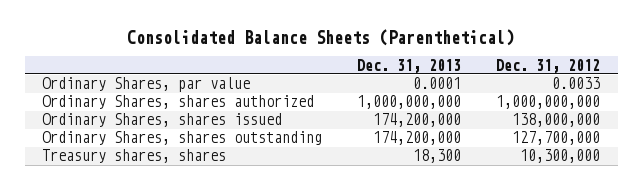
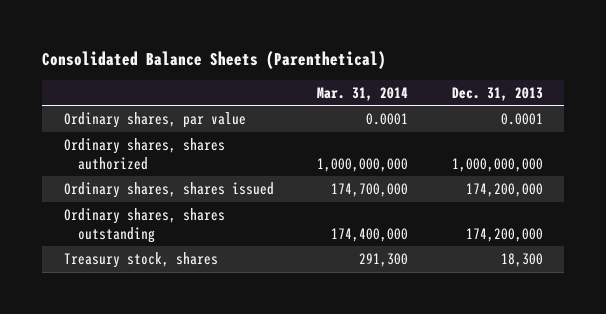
- | Dec. 31, 2013 | Dec. 31, 2012
+ | Mar. 31, 2014 | Dec. 31, 2013
- Ordinary Shares, par value | 0.0001 | 0.0033
- Ordinary Shares, shares authorized | 1,000,000,000 | 1,000,000,000
- Ordinary Shares, shares issued | 174,200,000 | 138,000,000
- Ordinary Shares, shares outstanding | 174,200,000 | 127,700,000
- Treasury shares, shares | 18,300 | 10,300,000
+ Ordinary shares, par value | 0.0001 | 0.0001
+ Ordinary shares, shares authorized | 1,000,000,000 | 1,000,000,000
+ Ordinary shares, shares issued | 174,700,000 | 174,200,000
+ Ordinary shares, shares outstanding | 174,400,000 | 174,200,000
+ Treasury stock, shares | 291,300 | 18,300

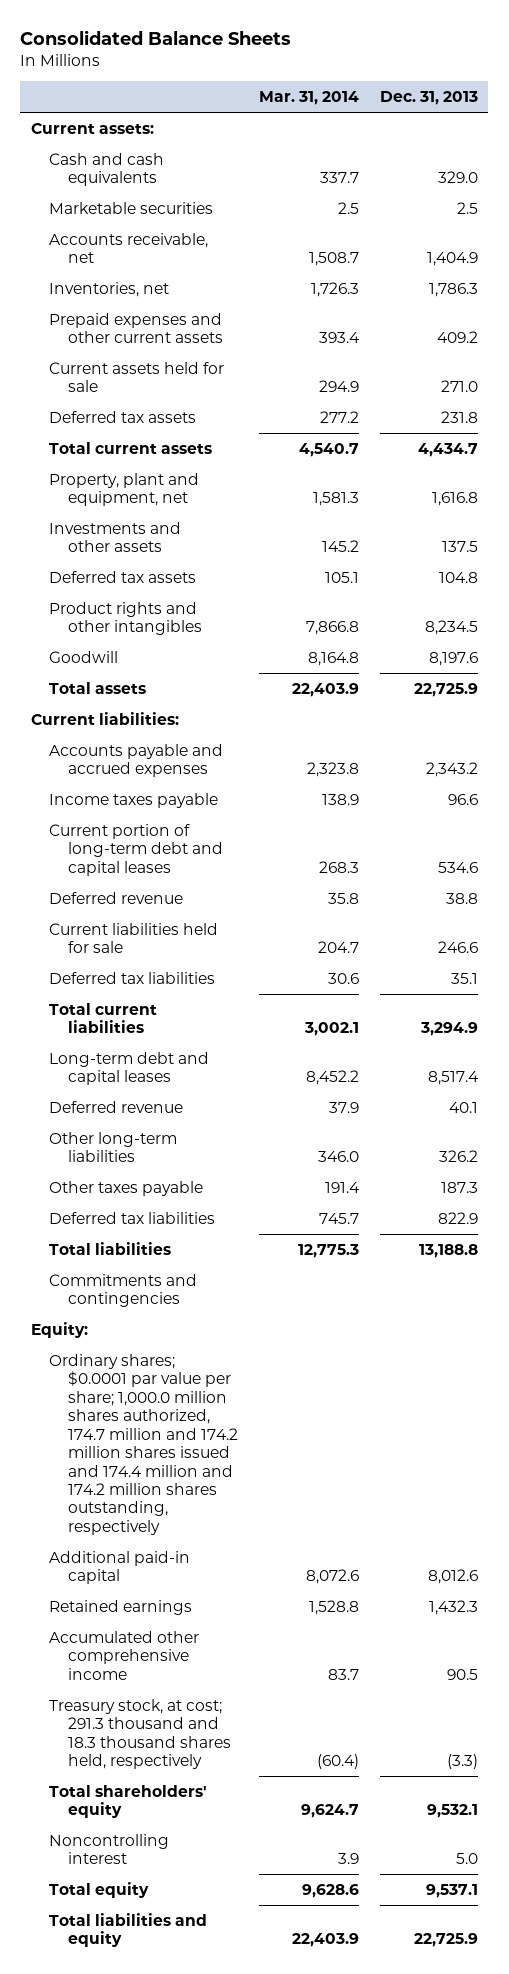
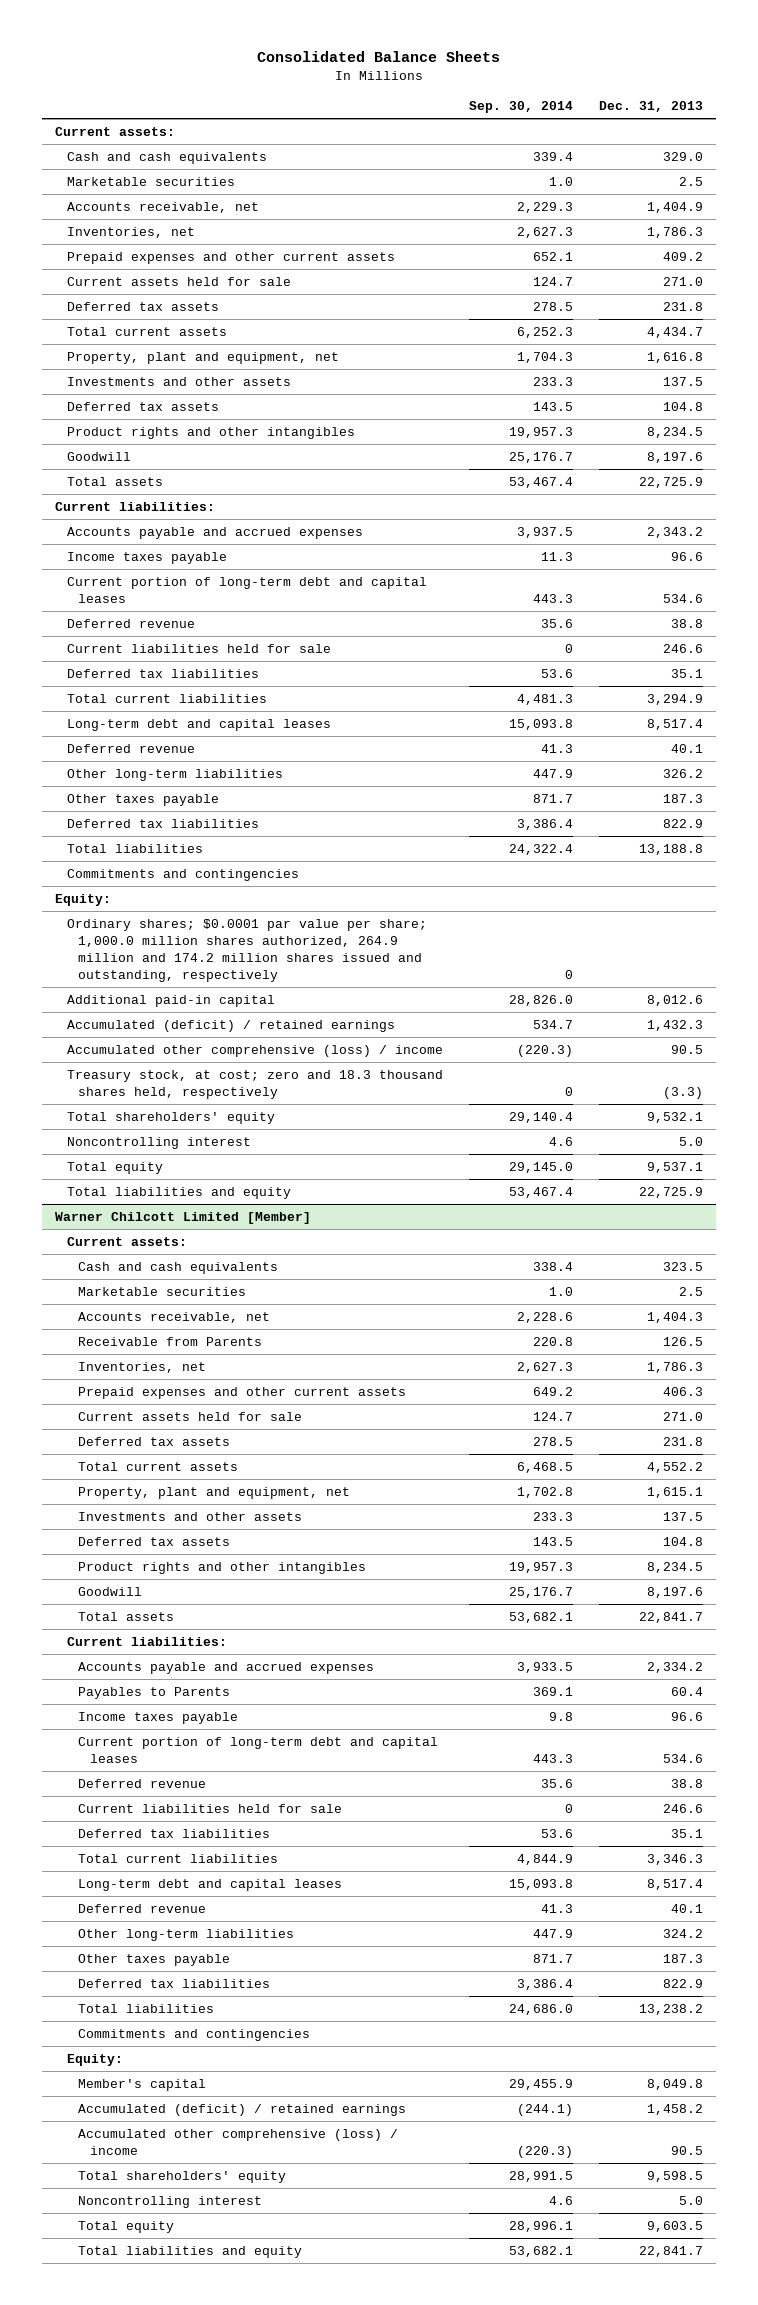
- | Mar. 31, 2014 | Dec. 31, 2013
+ | Sep. 30, 2014 | Dec. 31, 2013
- Ordinary shares; $0.0001 par value per share; 1,000.0 million shares authorized, 174.7 million and 174.2 million shares issued and 174.4 million and 174.2 million shares outstanding, respectively
+ Ordinary shares; $0.0001 par value per share; 1,000.0 million shares authorized, 264.9 million and 174.2 million shares issued and outstanding, respectively | 0 |
- Retained earnings | 1,528.8 | 1,432.3
- Accumulated other comprehensive income | 83.7 | 90.5
- Treasury stock, at cost; 291.3 thousand and 18.3 thousand shares held, respectively | (60.4) | (3.3)
+ Accumulated (deficit) / retained earnings | 534.7 | 1,432.3
+ Accumulated other comprehensive (loss) / income | (220.3) | 90.5
+ Treasury stock, at cost; zero and 18.3 thousand shares held, respectively | 0 | (3.3)
+ Warner Chilcott Limited [Member]
+ Current assets:
+ Cash and cash equivalents | 338.4 | 323.5
+ Marketable securities | 1.0 | 2.5
+ Accounts receivable, net | 2,228.6 | 1,404.3
+ Receivable from Parents | 220.8 | 126.5
+ Inventories, net | 2,627.3 | 1,786.3
+ Prepaid expenses and other current assets | 649.2 | 406.3
+ Current assets held for sale | 124.7 | 271.0
+ Deferred tax assets | 278.5 | 231.8
+ Total current assets | 6,468.5 | 4,552.2
+ Property, plant and equipment, net | 1,702.8 | 1,615.1
+ Investments and other assets | 233.3 | 137.5
+ Deferred tax assets | 143.5 | 104.8
+ Product rights and other intangibles | 19,957.3 | 8,234.5
+ Goodwill | 25,176.7 | 8,197.6
+ Total assets | 53,682.1 | 22,841.7
+ Current liabilities:
+ Accounts payable and accrued expenses | 3,933.5 | 2,334.2
+ Payables to Parents | 369.1 | 60.4
+ Income taxes payable | 9.8 | 96.6
+ Current portion of long-term debt and capital leases | 443.3 | 534.6
+ Deferred revenue | 35.6 | 38.8
+ Current liabilities held for sale | 0 | 246.6
+ Deferred tax liabilities | 53.6 | 35.1
+ Total current liabilities | 4,844.9 | 3,346.3
+ Long-term debt and capital leases | 15,093.8 | 8,517.4
+ Deferred revenue | 41.3 | 40.1
+ Other long-term liabilities | 447.9 | 324.2
+ Other taxes payable | 871.7 | 187.3
+ Deferred tax liabilities | 3,386.4 | 822.9
+ Total liabilities | 24,686.0 | 13,238.2
+ Commitments and contingencies
+ Equity:
+ Member's capital | 29,455.9 | 8,049.8
+ Accumulated (deficit) / retained earnings | (244.1) | 1,458.2
+ Accumulated other comprehensive (loss) / income | (220.3) | 90.5
+ Total shareholders' equity | 28,991.5 | 9,598.5
+ Noncontrolling interest | 4.6 | 5.0
+ Total equity | 28,996.1 | 9,603.5
+ Total liabilities and equity | 53,682.1 | 22,841.7

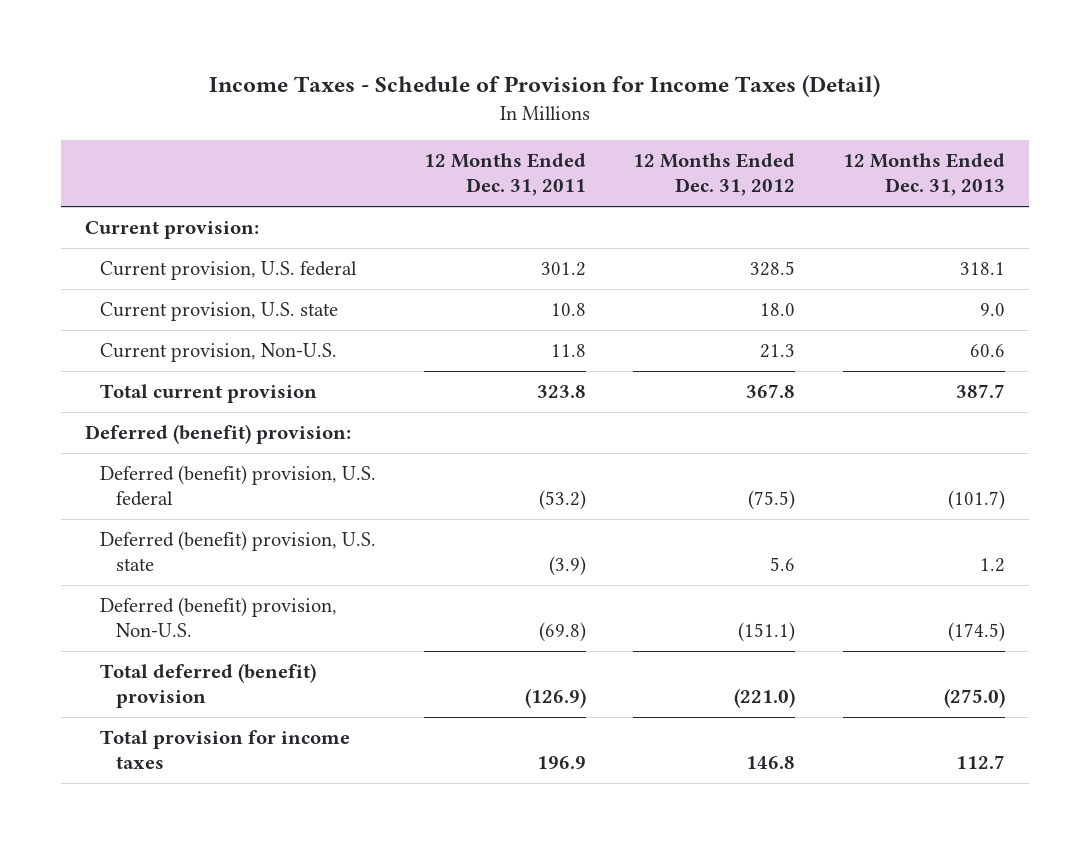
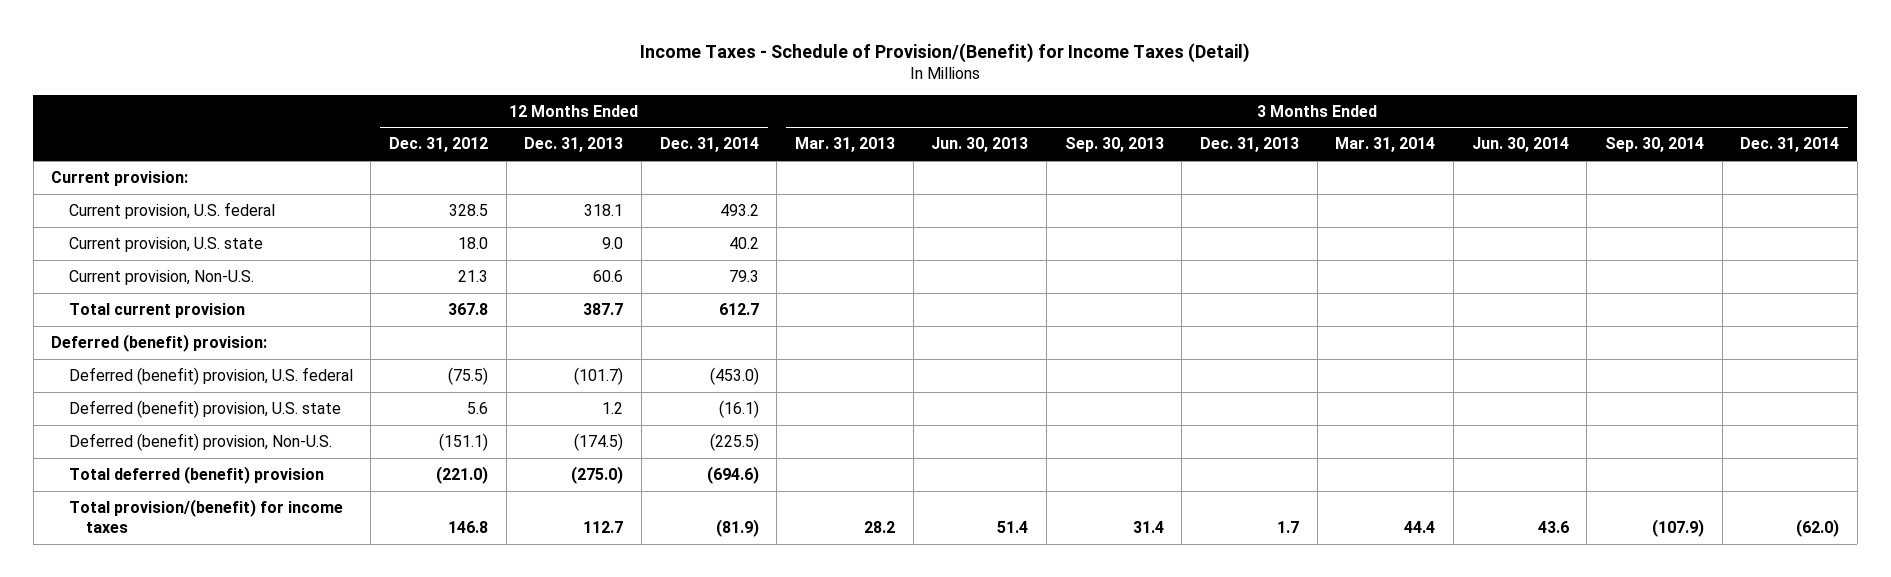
- Income Taxes - Schedule of Provision for Income Taxes (Detail)
+ Income Taxes - Schedule of Provision/(Benefit) for Income Taxes (Detail)
- | 12 Months Ended Dec. 31, 2011 | 12 Months Ended Dec. 31, 2012 | 12 Months Ended Dec. 31, 2013
+ | 12 Months Ended Dec. 31, 2012 | 12 Months Ended Dec. 31, 2013 | 12 Months Ended Dec. 31, 2014 | 3 Months Ended Mar. 31, 2013 | 3 Months Ended Jun. 30, 2013 | 3 Months Ended Sep. 30, 2013 | 3 Months Ended Dec. 31, 2013 | 3 Months Ended Mar. 31, 2014 | 3 Months Ended Jun. 30, 2014 | 3 Months Ended Sep. 30, 2014 | 3 Months Ended Dec. 31, 2014
- Total provision for income taxes | 196.9 | 146.8 | 112.7
+ Total provision/(benefit) for income taxes | 146.8 | 112.7 | (81.9) | 28.2 | 51.4 | 31.4 | 1.7 | 44.4 | 43.6 | (107.9) | (62.0)

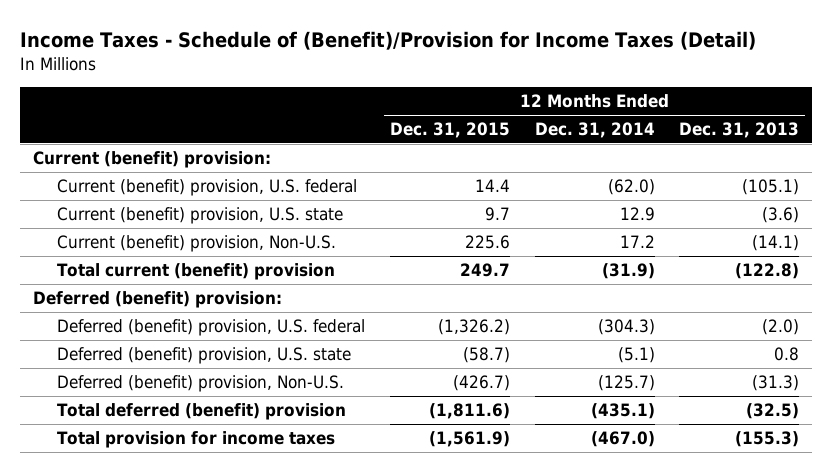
- Income Taxes - Schedule of Provision/(Benefit) for Income Taxes (Detail)
+ Income Taxes - Schedule of (Benefit)/Provision for Income Taxes (Detail)
- | 12 Months Ended Dec. 31, 2012 | 12 Months Ended Dec. 31, 2013 | 12 Months Ended Dec. 31, 2014 | 3 Months Ended Mar. 31, 2013 | 3 Months Ended Jun. 30, 2013 | 3 Months Ended Sep. 30, 2013 | 3 Months Ended Dec. 31, 2013 | 3 Months Ended Mar. 31, 2014 | 3 Months Ended Jun. 30, 2014 | 3 Months Ended Sep. 30, 2014 | 3 Months Ended Dec. 31, 2014
+ | 12 Months Ended Dec. 31, 2015 | 12 Months Ended Dec. 31, 2014 | 12 Months Ended Dec. 31, 2013
- Current provision:
- Current provision, U.S. federal | 328.5 | 318.1 | 493.2 | | | | | | | |
- Current provision, U.S. state | 18.0 | 9.0 | 40.2 | | | | | | | |
- Current provision, Non-U.S. | 21.3 | 60.6 | 79.3 | | | | | | | |
- Total current provision | 367.8 | 387.7 | 612.7 | | | | | | | |
+ Current (benefit) provision:
+ Current (benefit) provision, U.S. federal | 14.4 | (62.0) | (105.1)
+ Current (benefit) provision, U.S. state | 9.7 | 12.9 | (3.6)
+ Current (benefit) provision, Non-U.S. | 225.6 | 17.2 | (14.1)
+ Total current (benefit) provision | 249.7 | (31.9) | (122.8)
- Deferred (benefit) provision, U.S. federal | (75.5) | (101.7) | (453.0) | | | | | | | |
- Deferred (benefit) provision, U.S. state | 5.6 | 1.2 | (16.1) | | | | | | | |
- Deferred (benefit) provision, Non-U.S. | (151.1) | (174.5) | (225.5) | | | | | | | |
- Total deferred (benefit) provision | (221.0) | (275.0) | (694.6) | | | | | | | |
- Total provision/(benefit) for income taxes | 146.8 | 112.7 | (81.9) | 28.2 | 51.4 | 31.4 | 1.7 | 44.4 | 43.6 | (107.9) | (62.0)
+ Deferred (benefit) provision, U.S. federal | (1,326.2) | (304.3) | (2.0)
+ Deferred (benefit) provision, U.S. state | (58.7) | (5.1) | 0.8
+ Deferred (benefit) provision, Non-U.S. | (426.7) | (125.7) | (31.3)
+ Total deferred (benefit) provision | (1,811.6) | (435.1) | (32.5)
+ Total provision for income taxes | (1,561.9) | (467.0) | (155.3)

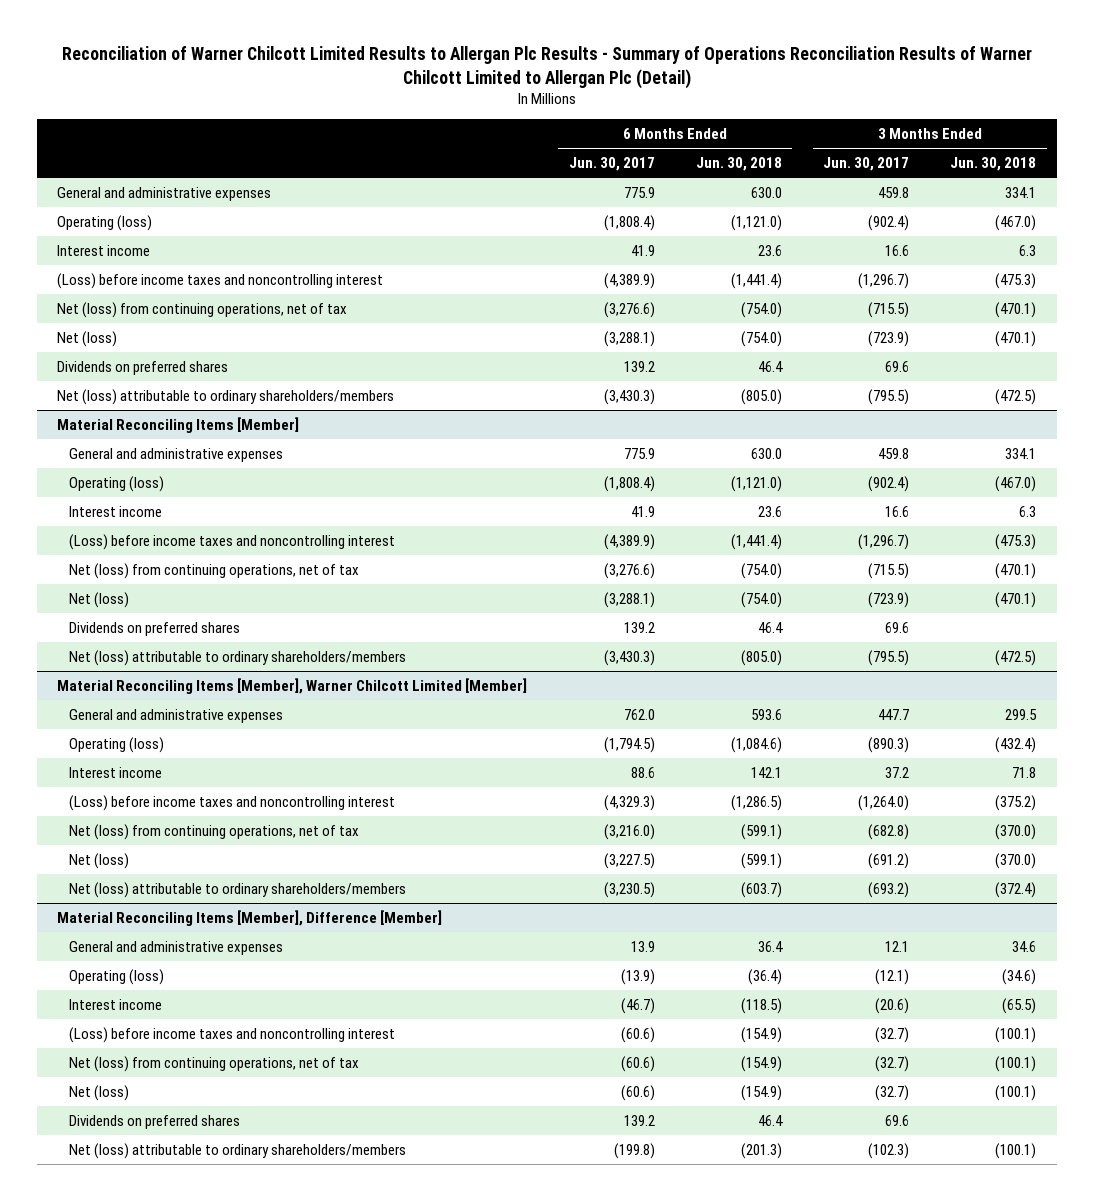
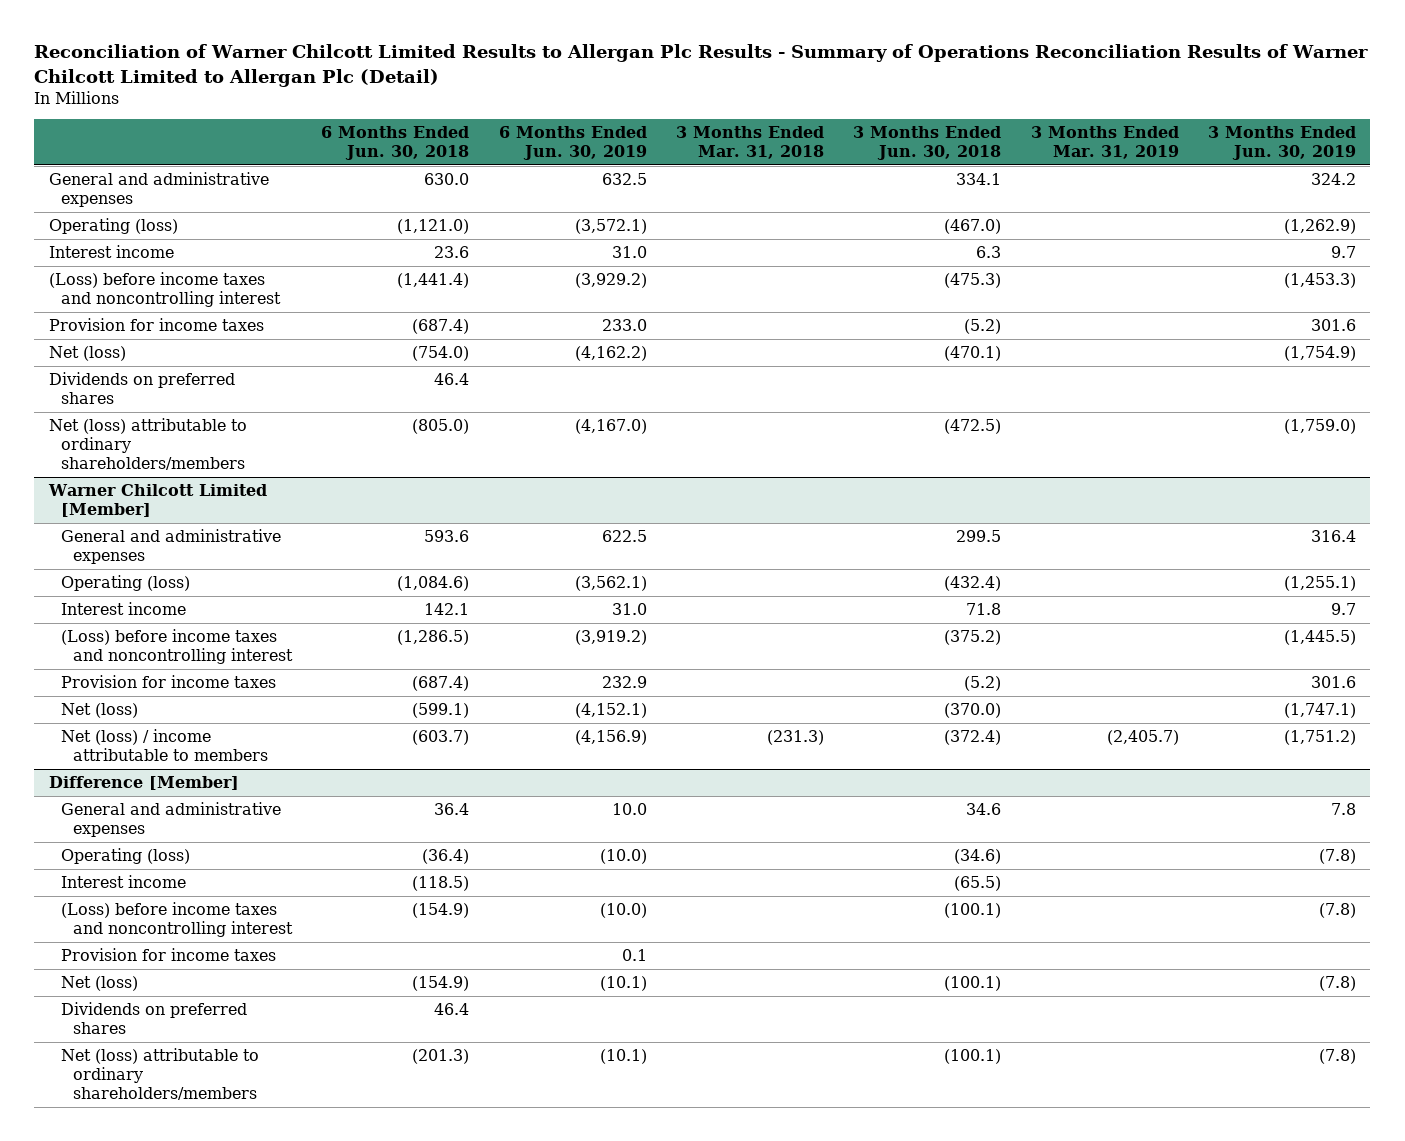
- | 6 Months Ended Jun. 30, 2017 | 6 Months Ended Jun. 30, 2018 | 3 Months Ended Jun. 30, 2017 | 3 Months Ended Jun. 30, 2018
+ | 6 Months Ended Jun. 30, 2018 | 6 Months Ended Jun. 30, 2019 | 3 Months Ended Mar. 31, 2018 | 3 Months Ended Jun. 30, 2018 | 3 Months Ended Mar. 31, 2019 | 3 Months Ended Jun. 30, 2019
- Net (loss) from continuing operations, net of tax | (3,276.6) | (754.0) | (715.5) | (470.1)
- Net (loss) | (3,288.1) | (754.0) | (723.9) | (470.1)
- Dividends on preferred shares | 139.2 | 46.4 | 69.6 |
- Net (loss) attributable to ordinary shareholders/members | (3,430.3) | (805.0) | (795.5) | (472.5)
- Material Reconciling Items [Member]
- General and administrative expenses | 775.9 | 630.0 | 459.8 | 334.1
- Operating (loss) | (1,808.4) | (1,121.0) | (902.4) | (467.0)
- Interest income | 41.9 | 23.6 | 16.6 | 6.3
- (Loss) before income taxes and noncontrolling interest | (4,389.9) | (1,441.4) | (1,296.7) | (475.3)
- Net (loss) from continuing operations, net of tax | (3,276.6) | (754.0) | (715.5) | (470.1)
+ Provision for income taxes | (687.4) | 233.0 | | (5.2) | | 301.6
- Material Reconciling Items [Member], Warner Chilcott Limited [Member]
+ Warner Chilcott Limited [Member]
- Net (loss) from continuing operations, net of tax | (3,216.0) | (599.1) | (682.8) | (370.0)
+ Provision for income taxes | (687.4) | 232.9 | | (5.2) | | 301.6
- Net (loss) attributable to ordinary shareholders/members | (3,230.5) | (603.7) | (693.2) | (372.4)
- Material Reconciling Items [Member], Difference [Member]
+ Net (loss) / income attributable to members | (603.7) | (4,156.9) | (231.3) | (372.4) | (2,405.7) | (1,751.2)
+ Difference [Member]
- Net (loss) from continuing operations, net of tax | (60.6) | (154.9) | (32.7) | (100.1)
+ Provision for income taxes | | 0.1 | | | |

